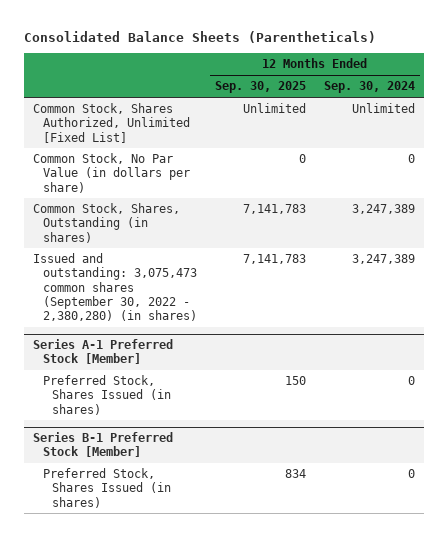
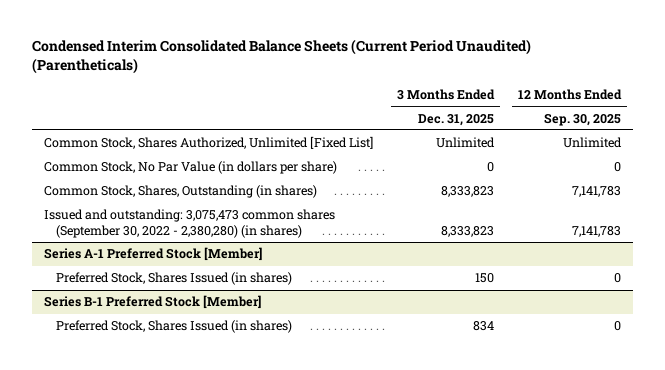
- Consolidated Balance Sheets (Parentheticals)
+ Condensed Interim Consolidated Balance Sheets (Current Period Unaudited) (Parentheticals)
- | 12 Months Ended Sep. 30, 2025 | 12 Months Ended Sep. 30, 2024
+ | 3 Months Ended Dec. 31, 2025 | 12 Months Ended Sep. 30, 2025
@ Series A-1 Preferred Stock [Member]
- Preferred Stock, Shares Issued (in shares) | 150 | 0
+ Preferred Stock, Shares Issued (in shares) | 150 | 0
@ Series B-1 Preferred Stock [Member]
- Preferred Stock, Shares Issued (in shares) | 834 | 0
+ Preferred Stock, Shares Issued (in shares) | 834 | 0

